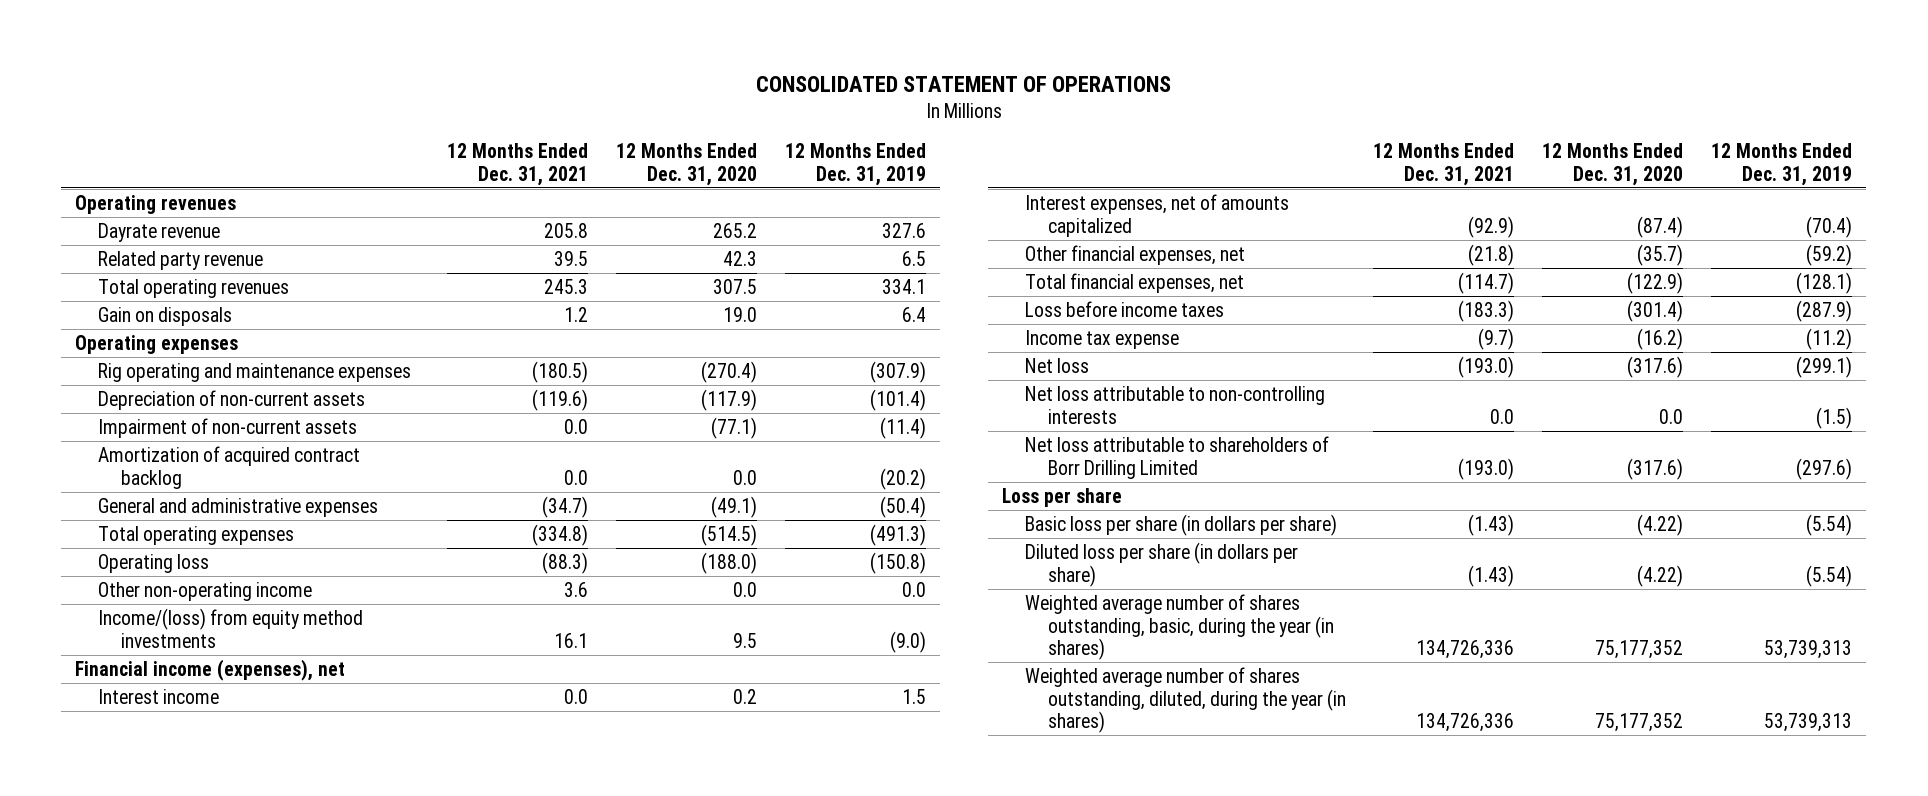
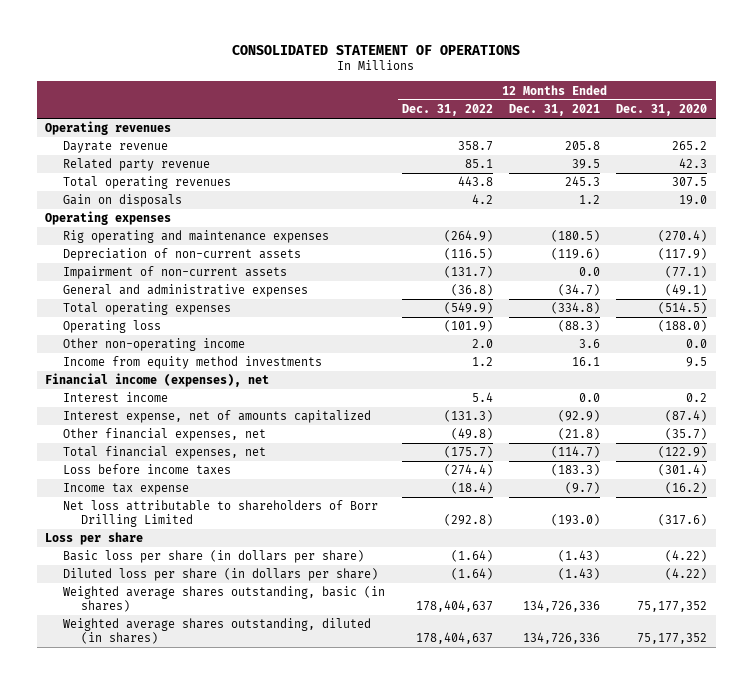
- | 12 Months Ended Dec. 31, 2021 | 12 Months Ended Dec. 31, 2020 | 12 Months Ended Dec. 31, 2019
+ | 12 Months Ended Dec. 31, 2022 | 12 Months Ended Dec. 31, 2021 | 12 Months Ended Dec. 31, 2020
- Amortization of acquired contract backlog | 0.0 | 0.0 | (20.2)
- Income/(loss) from equity method investments | 16.1 | 9.5 | (9.0)
+ Income from equity method investments | 1.2 | 16.1 | 9.5
- Interest expenses, net of amounts capitalized | (92.9) | (87.4) | (70.4)
+ Interest expense, net of amounts capitalized | (131.3) | (92.9) | (87.4)
- Net loss | (193.0) | (317.6) | (299.1)
- Net loss attributable to non-controlling interests | 0.0 | 0.0 | (1.5)
- Weighted average number of shares outstanding, basic, during the year (in shares) | 134,726,336 | 75,177,352 | 53,739,313
- Weighted average number of shares outstanding, diluted, during the year (in shares) | 134,726,336 | 75,177,352 | 53,739,313
+ Weighted average shares outstanding, basic (in shares) | 178,404,637 | 134,726,336 | 75,177,352
+ Weighted average shares outstanding, diluted (in shares) | 178,404,637 | 134,726,336 | 75,177,352

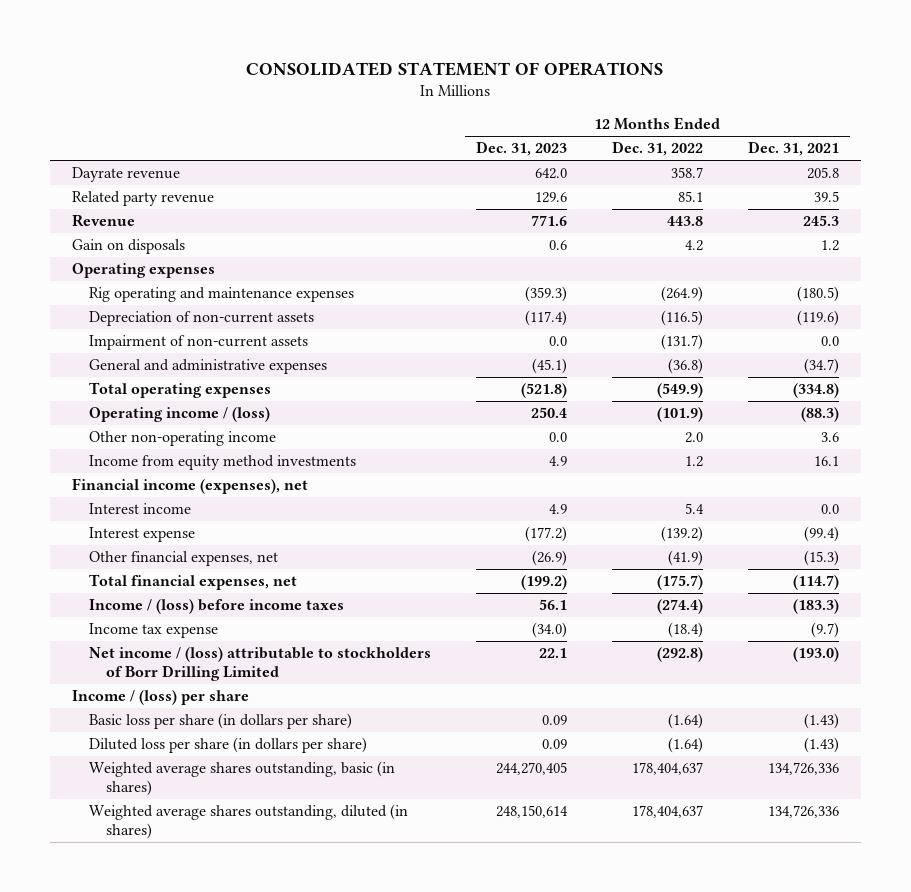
- | 12 Months Ended Dec. 31, 2022 | 12 Months Ended Dec. 31, 2021 | 12 Months Ended Dec. 31, 2020
+ | 12 Months Ended Dec. 31, 2023 | 12 Months Ended Dec. 31, 2022 | 12 Months Ended Dec. 31, 2021
- Operating revenues
- Total operating revenues | 443.8 | 245.3 | 307.5
+ Revenue | 771.6 | 443.8 | 245.3
- Operating loss | (101.9) | (88.3) | (188.0)
+ Operating income / (loss) | 250.4 | (101.9) | (88.3)
- Interest expense, net of amounts capitalized | (131.3) | (92.9) | (87.4)
- Other financial expenses, net | (49.8) | (21.8) | (35.7)
+ Interest expense | (177.2) | (139.2) | (99.4)
+ Other financial expenses, net | (26.9) | (41.9) | (15.3)
- Loss before income taxes | (274.4) | (183.3) | (301.4)
+ Income / (loss) before income taxes | 56.1 | (274.4) | (183.3)
- Net loss attributable to shareholders of Borr Drilling Limited | (292.8) | (193.0) | (317.6)
- Loss per share
+ Net income / (loss) attributable to stockholders of Borr Drilling Limited | 22.1 | (292.8) | (193.0)
+ Income / (loss) per share

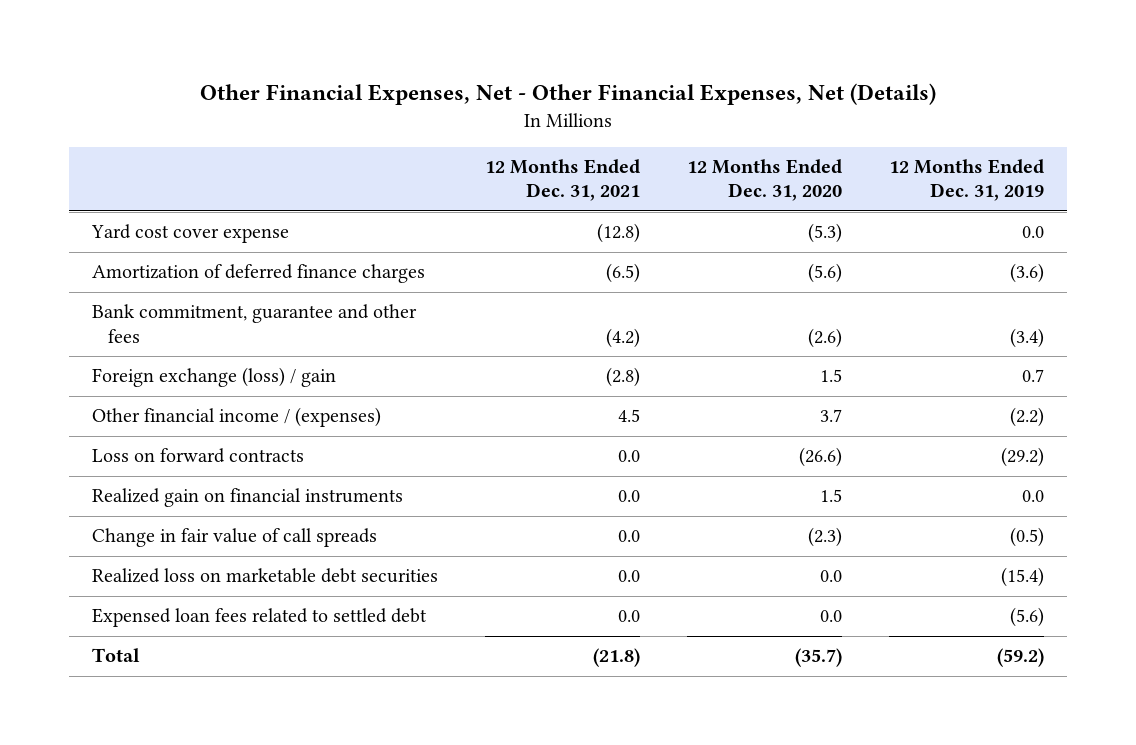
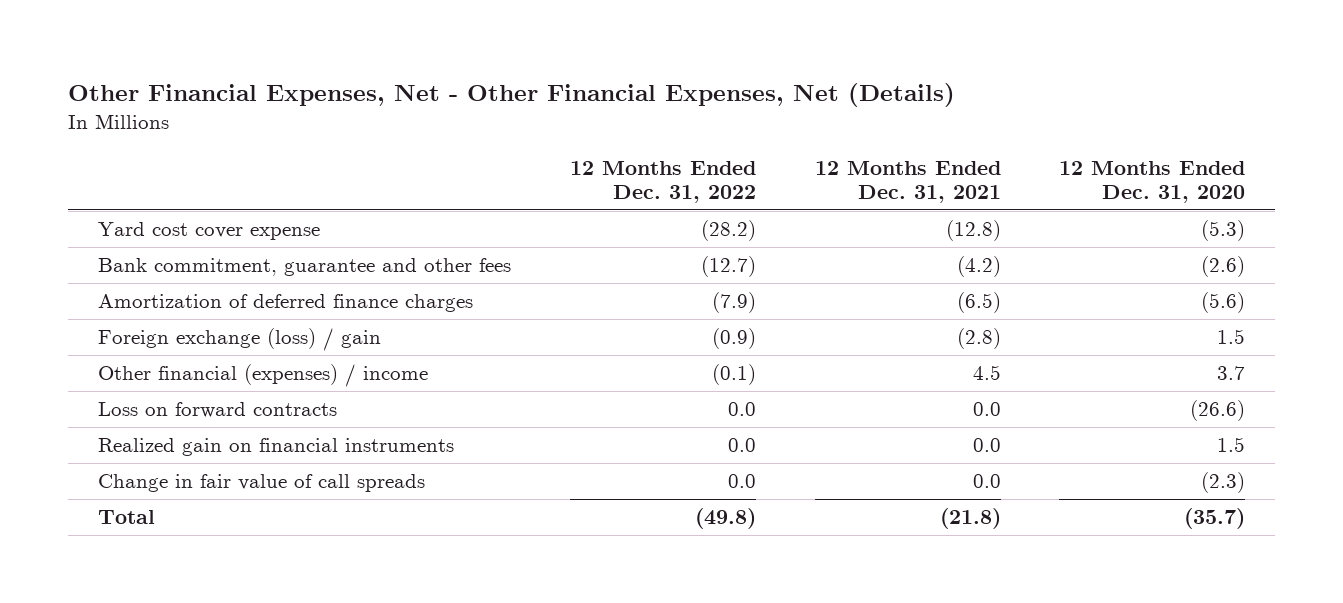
- | 12 Months Ended Dec. 31, 2021 | 12 Months Ended Dec. 31, 2020 | 12 Months Ended Dec. 31, 2019
+ | 12 Months Ended Dec. 31, 2022 | 12 Months Ended Dec. 31, 2021 | 12 Months Ended Dec. 31, 2020
moved down: Amortization of deferred finance charges | (7.9) | (6.5) | (5.6)
- Other financial income / (expenses) | 4.5 | 3.7 | (2.2)
+ Other financial (expenses) / income | (0.1) | 4.5 | 3.7
- Realized loss on marketable debt securities | 0.0 | 0.0 | (15.4)
- Expensed loan fees related to settled debt | 0.0 | 0.0 | (5.6)

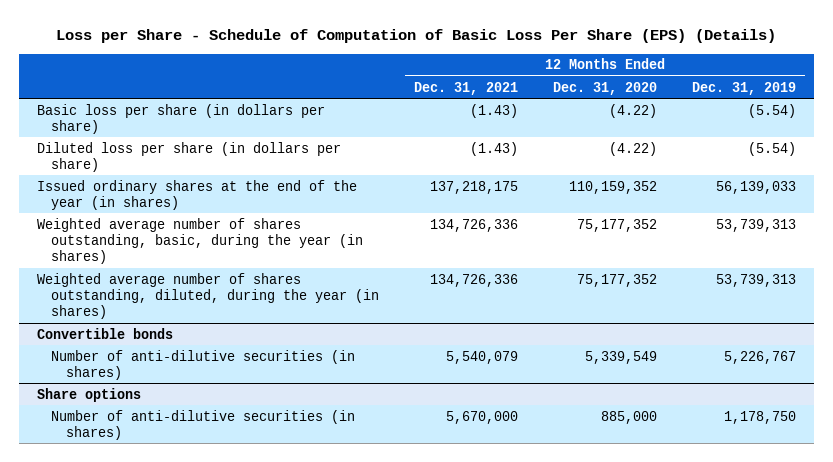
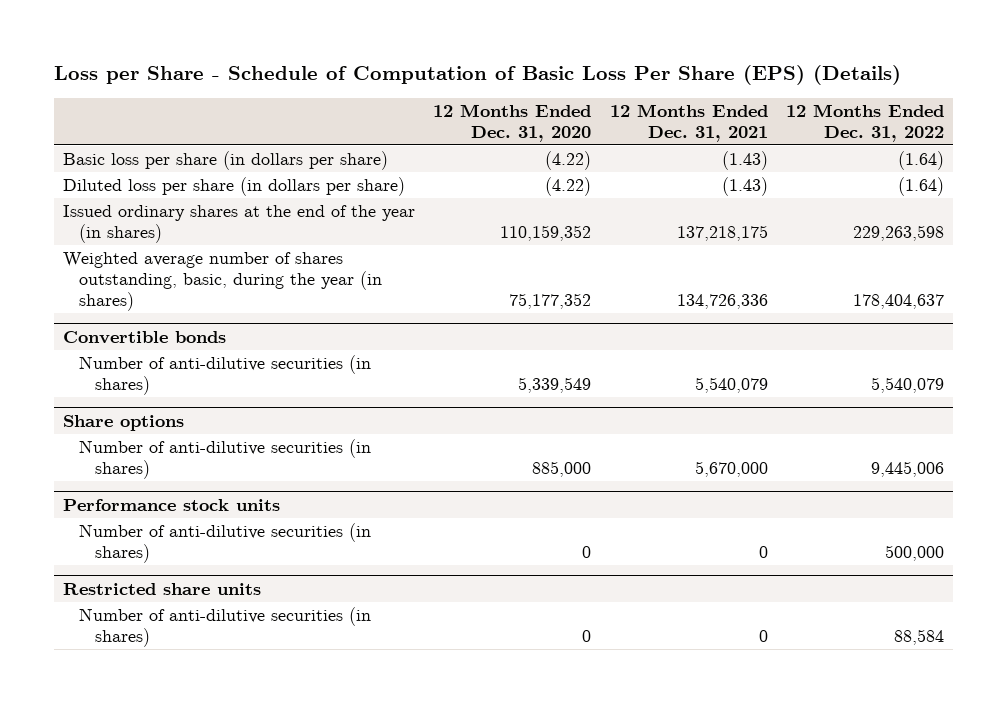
- | 12 Months Ended Dec. 31, 2021 | 12 Months Ended Dec. 31, 2020 | 12 Months Ended Dec. 31, 2019
+ | 12 Months Ended Dec. 31, 2020 | 12 Months Ended Dec. 31, 2021 | 12 Months Ended Dec. 31, 2022
- Weighted average number of shares outstanding, diluted, during the year (in shares) | 134,726,336 | 75,177,352 | 53,739,313
+ Performance stock units
+ Number of anti-dilutive securities (in shares) | 0 | 0 | 500,000
+ Restricted share units
+ Number of anti-dilutive securities (in shares) | 0 | 0 | 88,584

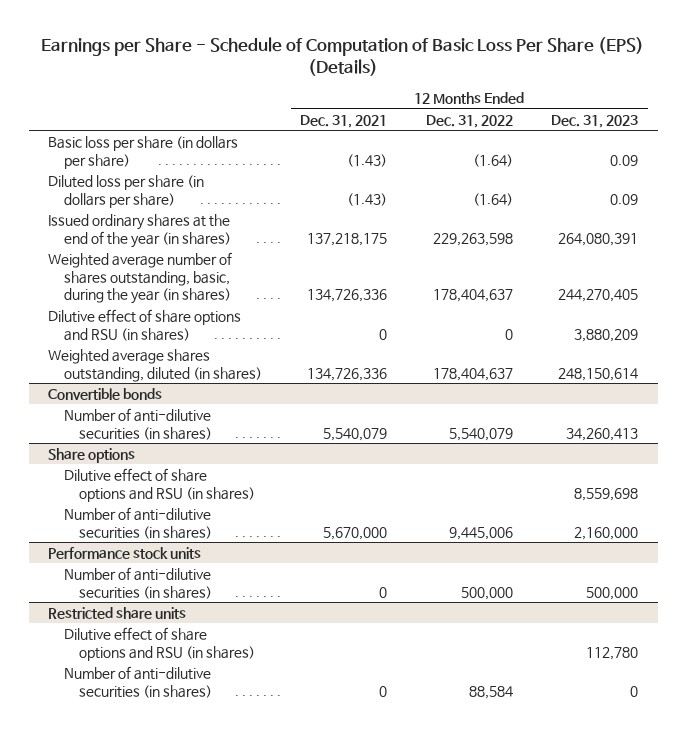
- Loss per Share - Schedule of Computation of Basic Loss Per Share (EPS) (Details)
+ Earnings per Share - Schedule of Computation of Basic Loss Per Share (EPS) (Details)
- | 12 Months Ended Dec. 31, 2020 | 12 Months Ended Dec. 31, 2021 | 12 Months Ended Dec. 31, 2022
+ | 12 Months Ended Dec. 31, 2021 | 12 Months Ended Dec. 31, 2022 | 12 Months Ended Dec. 31, 2023
+ Dilutive effect of share options and RSU (in shares) | 0 | 0 | 3,880,209
+ Weighted average shares outstanding, diluted (in shares) | 134,726,336 | 178,404,637 | 248,150,614
@ Share options
+ Dilutive effect of share options and RSU (in shares) | | | 8,559,698
@ Restricted share units
+ Dilutive effect of share options and RSU (in shares) | | | 112,780

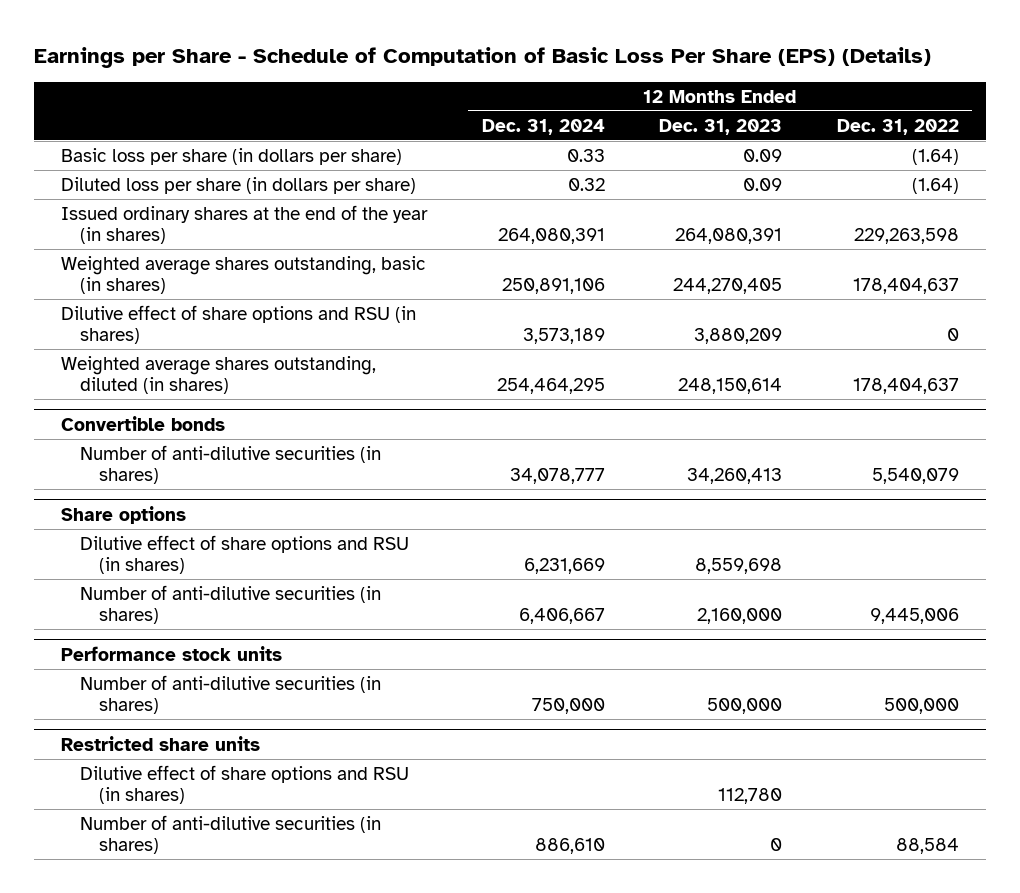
- | 12 Months Ended Dec. 31, 2021 | 12 Months Ended Dec. 31, 2022 | 12 Months Ended Dec. 31, 2023
+ | 12 Months Ended Dec. 31, 2024 | 12 Months Ended Dec. 31, 2023 | 12 Months Ended Dec. 31, 2022
- Weighted average number of shares outstanding, basic, during the year (in shares) | 134,726,336 | 178,404,637 | 244,270,405
+ Weighted average shares outstanding, basic (in shares) | 250,891,106 | 244,270,405 | 178,404,637

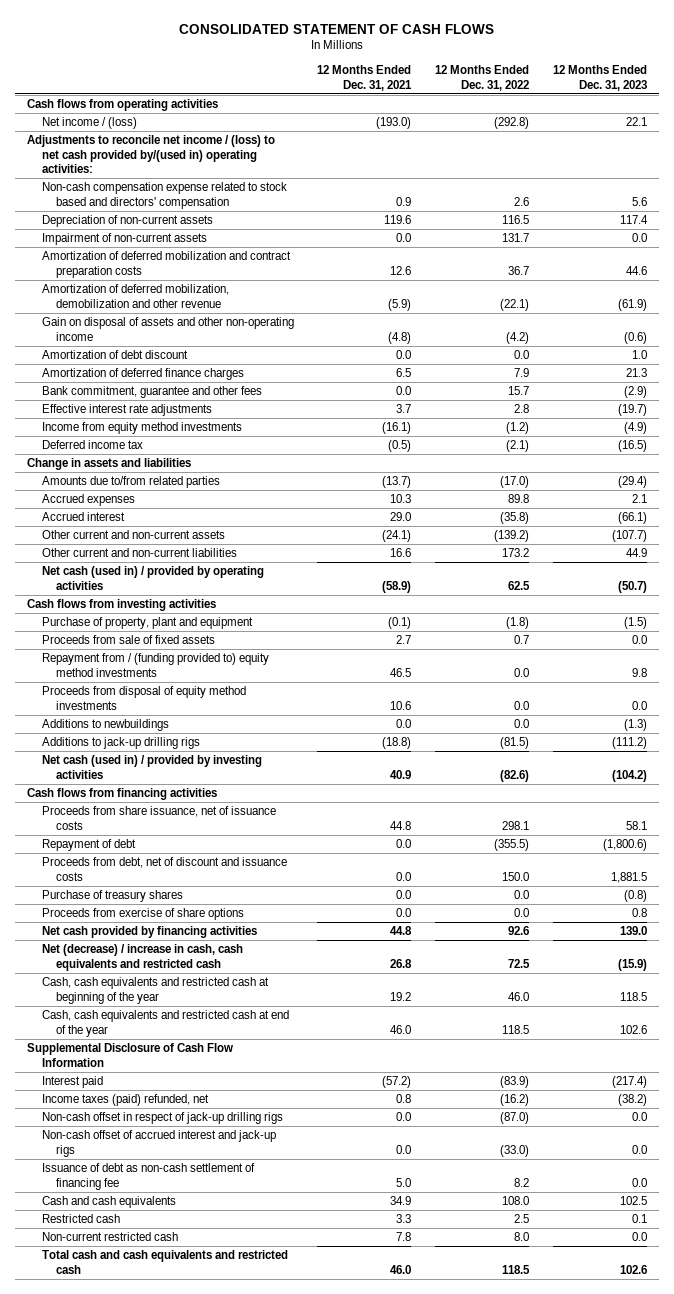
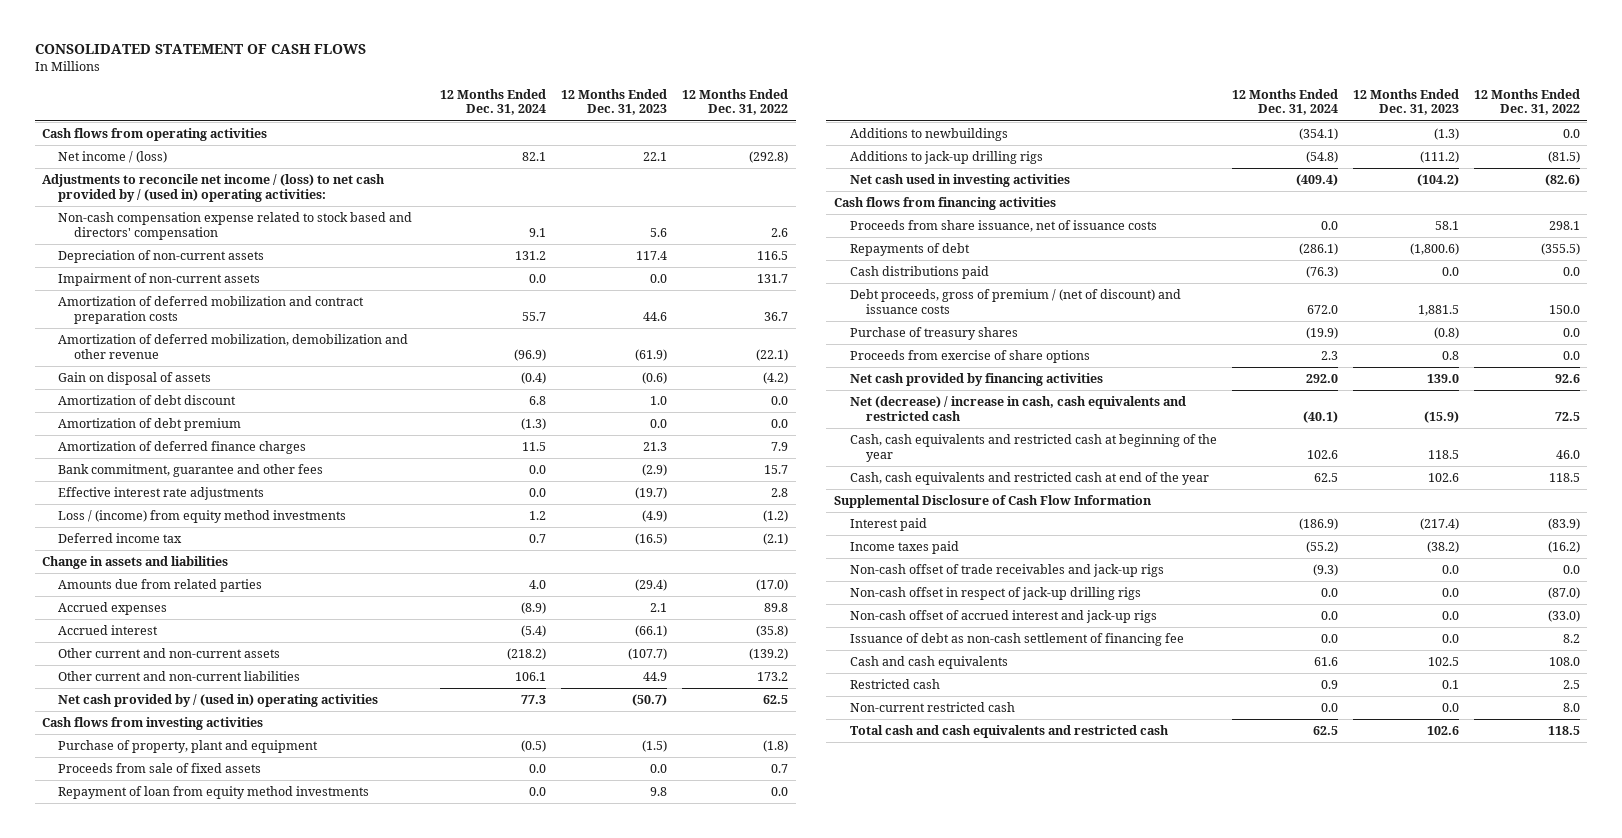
- | 12 Months Ended Dec. 31, 2021 | 12 Months Ended Dec. 31, 2022 | 12 Months Ended Dec. 31, 2023
+ | 12 Months Ended Dec. 31, 2024 | 12 Months Ended Dec. 31, 2023 | 12 Months Ended Dec. 31, 2022
- Adjustments to reconcile net income / (loss) to net cash provided by/(used in) operating activities:
+ Adjustments to reconcile net income / (loss) to net cash provided by / (used in) operating activities:
- Gain on disposal of assets and other non-operating income | (4.8) | (4.2) | (0.6)
+ Gain on disposal of assets | (0.4) | (0.6) | (4.2)
+ Amortization of debt premium | (1.3) | 0.0 | 0.0
- Income from equity method investments | (16.1) | (1.2) | (4.9)
+ Loss / (income) from equity method investments | 1.2 | (4.9) | (1.2)
- Amounts due to/from related parties | (13.7) | (17.0) | (29.4)
+ Amounts due from related parties | 4.0 | (29.4) | (17.0)
- Net cash (used in) / provided by operating activities | (58.9) | 62.5 | (50.7)
+ Net cash provided by / (used in) operating activities | 77.3 | (50.7) | 62.5
- Repayment from / (funding provided to) equity method investments | 46.5 | 0.0 | 9.8
- Proceeds from disposal of equity method investments | 10.6 | 0.0 | 0.0
+ Repayment of loan from equity method investments | 0.0 | 9.8 | 0.0
- Net cash (used in) / provided by investing activities | 40.9 | (82.6) | (104.2)
+ Net cash used in investing activities | (409.4) | (104.2) | (82.6)
- Repayment of debt | 0.0 | (355.5) | (1,800.6)
- Proceeds from debt, net of discount and issuance costs | 0.0 | 150.0 | 1,881.5
+ Repayments of debt | (286.1) | (1,800.6) | (355.5)
+ Cash distributions paid | (76.3) | 0.0 | 0.0
+ Debt proceeds, gross of premium / (net of discount) and issuance costs | 672.0 | 1,881.5 | 150.0
- Income taxes (paid) refunded, net | 0.8 | (16.2) | (38.2)
+ Income taxes paid | (55.2) | (38.2) | (16.2)
+ Non-cash offset of trade receivables and jack-up rigs | (9.3) | 0.0 | 0.0

